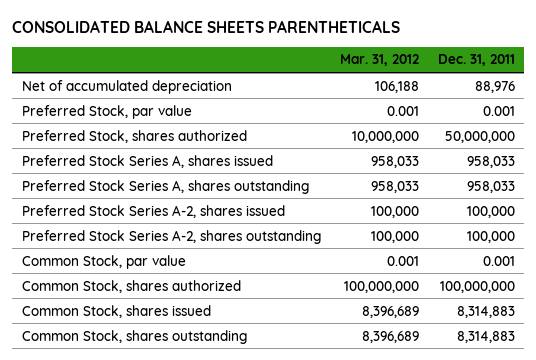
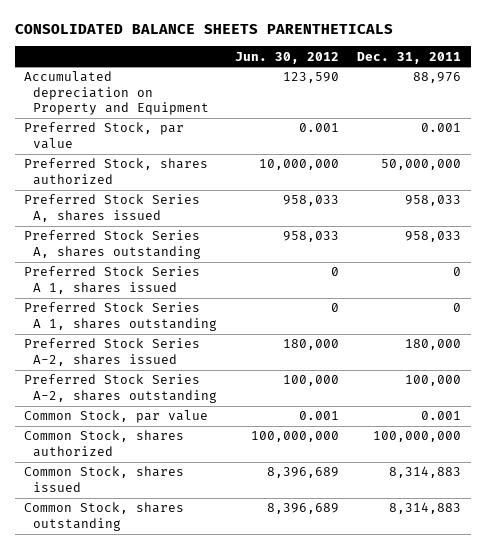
- | Mar. 31, 2012 | Dec. 31, 2011
+ | Jun. 30, 2012 | Dec. 31, 2011
- Net of accumulated depreciation | 106,188 | 88,976
+ Accumulated depreciation on Property and Equipment | 123,590 | 88,976
- Preferred Stock Series A-2, shares issued | 100,000 | 100,000
+ Preferred Stock Series A 1, shares issued | 0 | 0
+ Preferred Stock Series A 1, shares outstanding | 0 | 0
+ Preferred Stock Series A-2, shares issued | 180,000 | 180,000

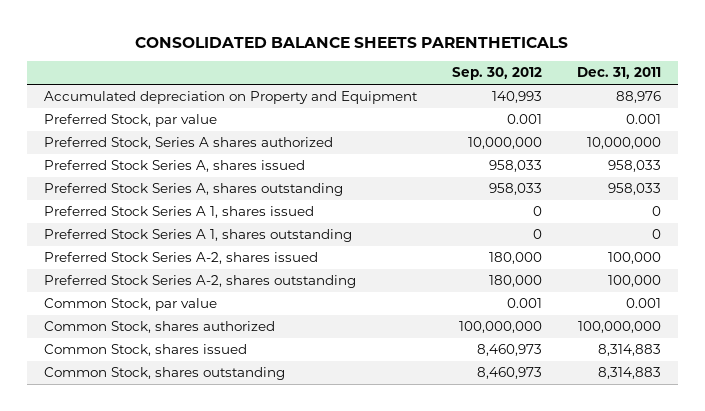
- | Jun. 30, 2012 | Dec. 31, 2011
+ | Sep. 30, 2012 | Dec. 31, 2011
- Preferred Stock, shares authorized | 10,000,000 | 50,000,000
+ Preferred Stock, Series A shares authorized | 10,000,000 | 10,000,000
- Preferred Stock Series A-2, shares issued | 180,000 | 180,000
+ Preferred Stock Series A-2, shares issued | 180,000 | 100,000

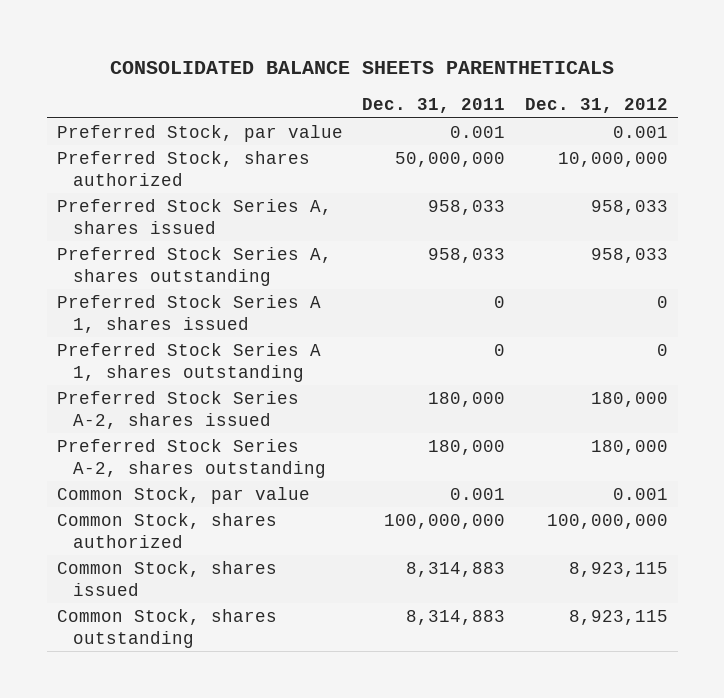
- | Sep. 30, 2012 | Dec. 31, 2011
+ | Dec. 31, 2011 | Dec. 31, 2012
- Accumulated depreciation on Property and Equipment | 140,993 | 88,976
- Preferred Stock, Series A shares authorized | 10,000,000 | 10,000,000
+ Preferred Stock, shares authorized | 50,000,000 | 10,000,000
- Preferred Stock Series A-2, shares issued | 180,000 | 100,000
- Preferred Stock Series A-2, shares outstanding | 180,000 | 100,000
+ Preferred Stock Series A-2, shares issued | 180,000 | 180,000
+ Preferred Stock Series A-2, shares outstanding | 180,000 | 180,000

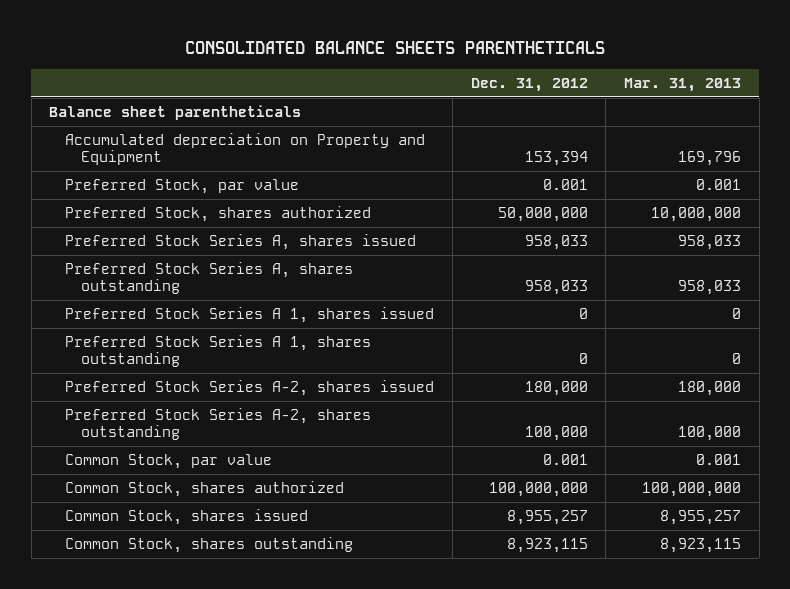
- | Dec. 31, 2011 | Dec. 31, 2012
+ | Dec. 31, 2012 | Mar. 31, 2013
+ Balance sheet parentheticals
+ Accumulated depreciation on Property and Equipment | 153,394 | 169,796
- Preferred Stock, shares authorized | 50,000,000 | 10,000,000
+ Preferred Stock, shares authorized | 50,000,000 | 10,000,000
- Preferred Stock Series A-2, shares outstanding | 180,000 | 180,000
+ Preferred Stock Series A-2, shares outstanding | 100,000 | 100,000
- Common Stock, shares issued | 8,314,883 | 8,923,115
+ Common Stock, shares issued | 8,955,257 | 8,955,257

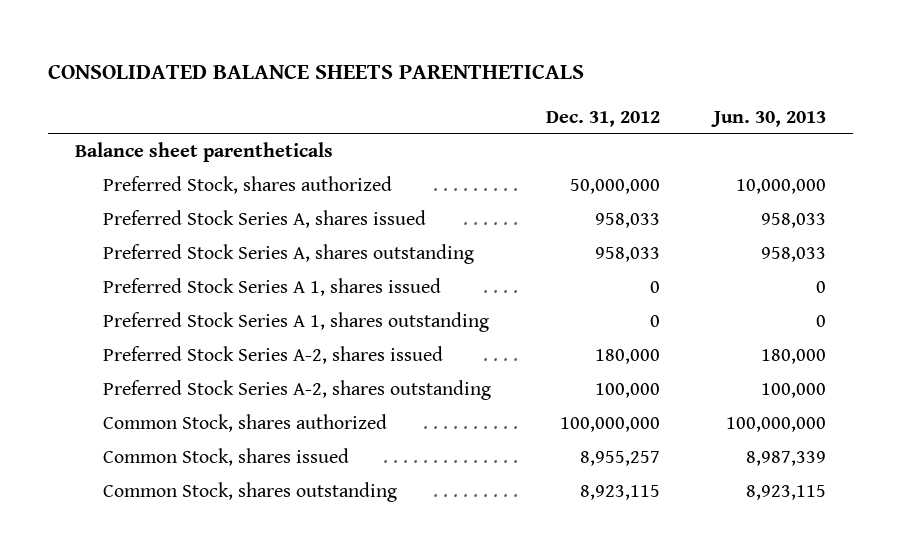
- | Dec. 31, 2012 | Mar. 31, 2013
+ | Dec. 31, 2012 | Jun. 30, 2013
- Accumulated depreciation on Property and Equipment | 153,394 | 169,796
- Preferred Stock, par value | 0.001 | 0.001
- Common Stock, par value | 0.001 | 0.001

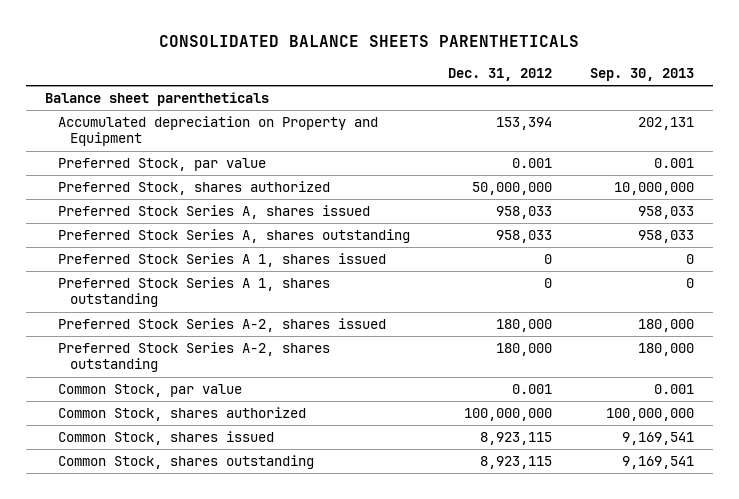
- | Dec. 31, 2012 | Jun. 30, 2013
+ | Dec. 31, 2012 | Sep. 30, 2013
+ Accumulated depreciation on Property and Equipment | 153,394 | 202,131
+ Preferred Stock, par value | 0.001 | 0.001
- Preferred Stock Series A-2, shares outstanding | 100,000 | 100,000
+ Preferred Stock Series A-2, shares outstanding | 180,000 | 180,000
+ Common Stock, par value | 0.001 | 0.001
- Common Stock, shares issued | 8,955,257 | 8,987,339
+ Common Stock, shares issued | 8,923,115 | 9,169,541

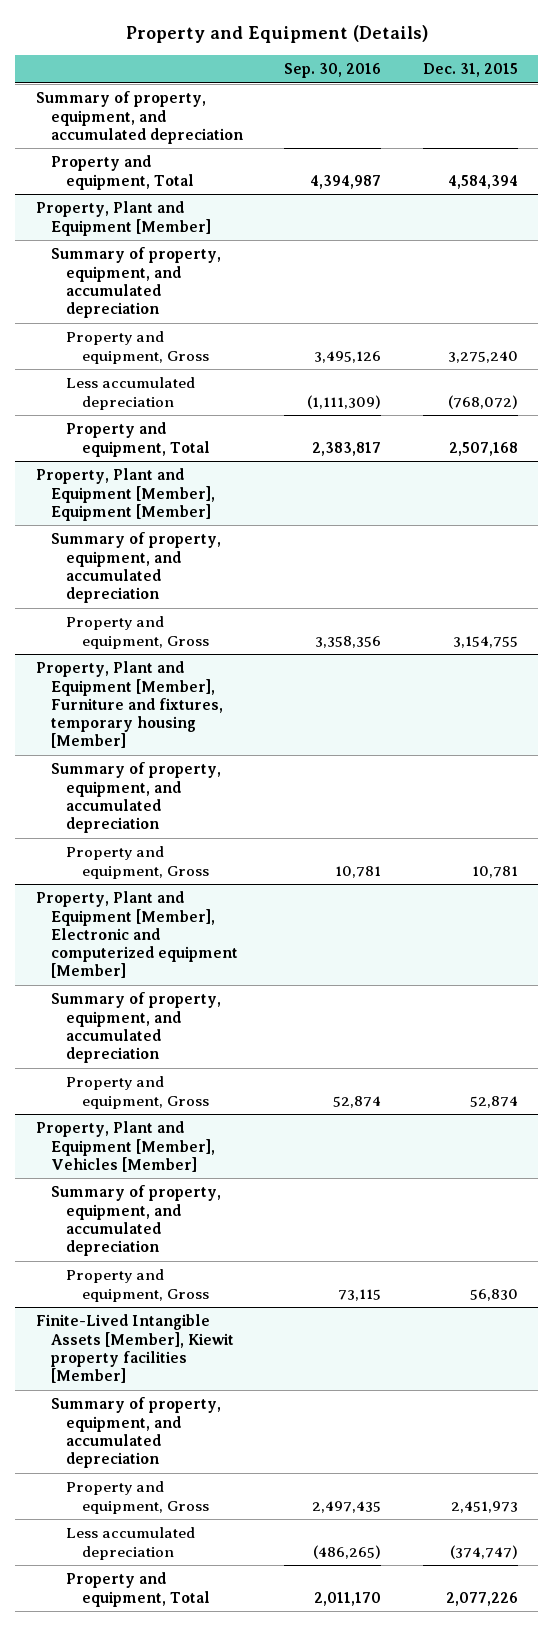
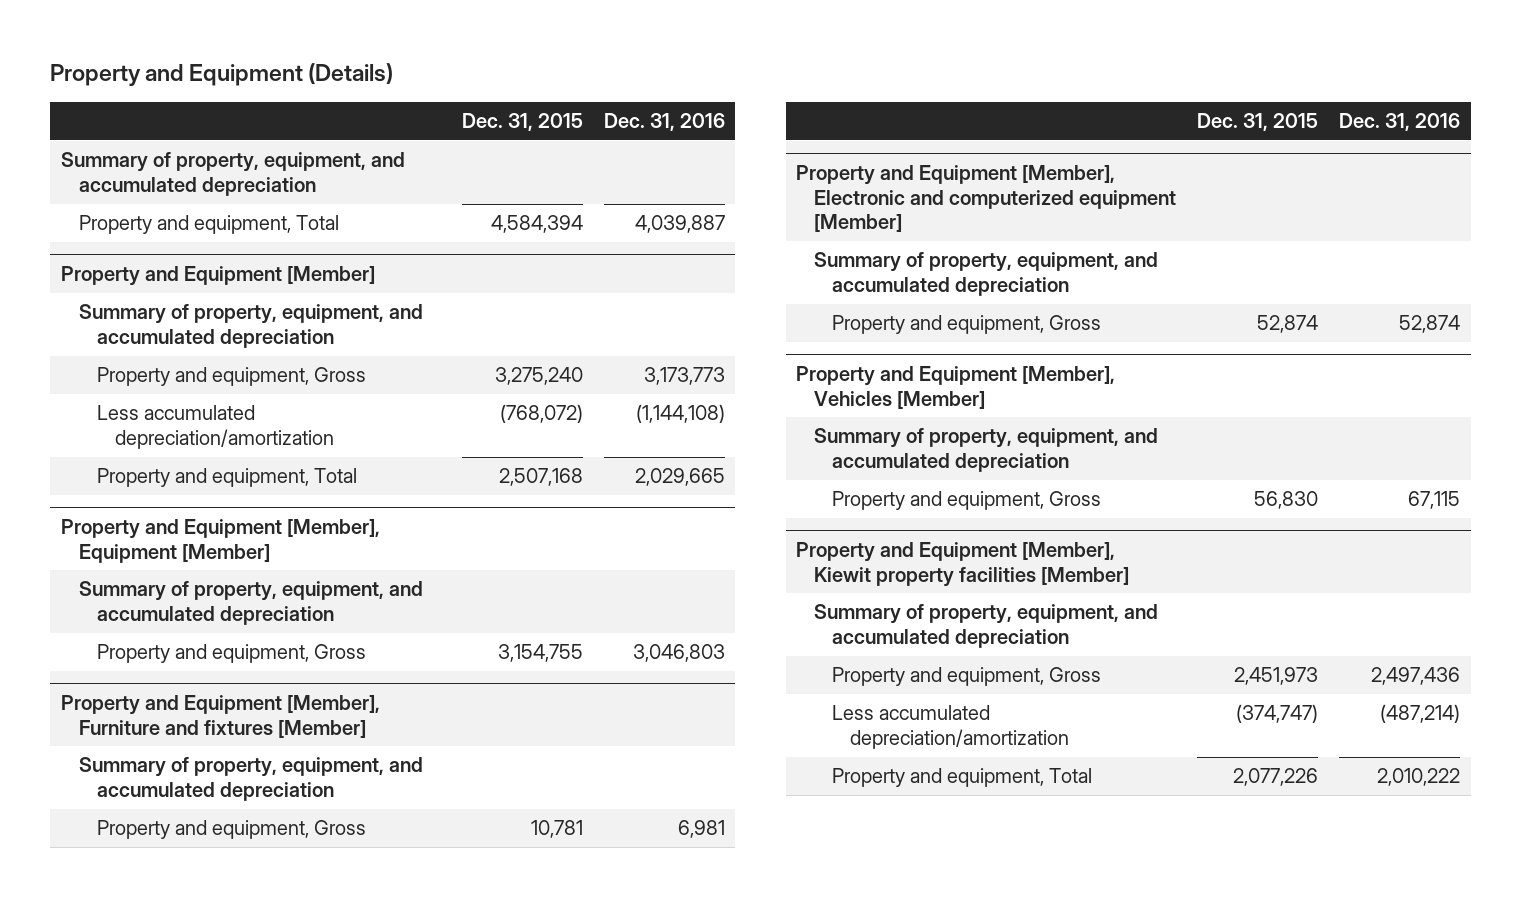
- | Sep. 30, 2016 | Dec. 31, 2015
+ | Dec. 31, 2015 | Dec. 31, 2016
- Property, Plant and Equipment [Member]
+ Property and Equipment [Member]
- Less accumulated depreciation | (1,111,309) | (768,072)
+ Less accumulated depreciation/amortization | (768,072) | (1,144,108)
- Property, Plant and Equipment [Member], Equipment [Member]
+ Property and Equipment [Member], Equipment [Member]
- Property, Plant and Equipment [Member], Furniture and fixtures, temporary housing [Member]
+ Property and Equipment [Member], Furniture and fixtures [Member]
- Property, Plant and Equipment [Member], Electronic and computerized equipment [Member]
+ Property and Equipment [Member], Electronic and computerized equipment [Member]
- Property, Plant and Equipment [Member], Vehicles [Member]
+ Property and Equipment [Member], Vehicles [Member]
- Finite-Lived Intangible Assets [Member], Kiewit property facilities [Member]
+ Property and Equipment [Member], Kiewit property facilities [Member]
- Less accumulated depreciation | (486,265) | (374,747)
+ Less accumulated depreciation/amortization | (374,747) | (487,214)

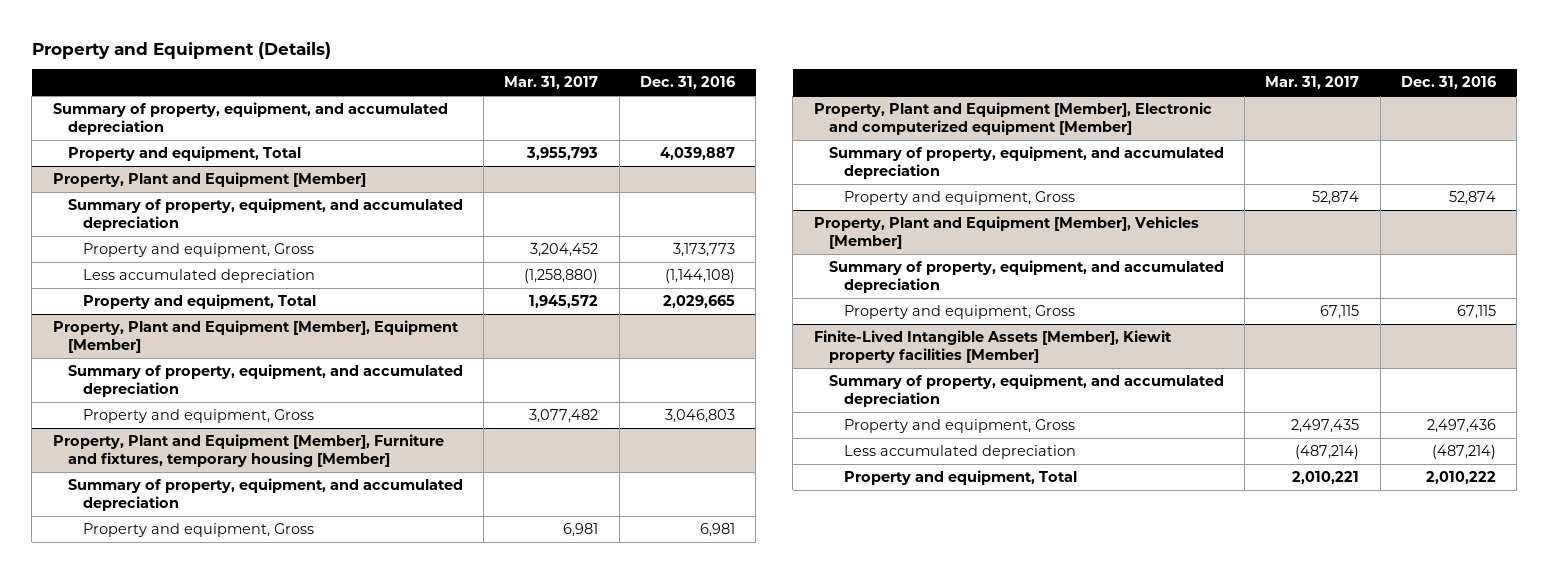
- | Dec. 31, 2015 | Dec. 31, 2016
+ | Mar. 31, 2017 | Dec. 31, 2016
- Property and Equipment [Member]
+ Property, Plant and Equipment [Member]
- Less accumulated depreciation/amortization | (768,072) | (1,144,108)
+ Less accumulated depreciation | (1,258,880) | (1,144,108)
- Property and Equipment [Member], Equipment [Member]
+ Property, Plant and Equipment [Member], Equipment [Member]
- Property and Equipment [Member], Furniture and fixtures [Member]
+ Property, Plant and Equipment [Member], Furniture and fixtures, temporary housing [Member]
- Property and Equipment [Member], Electronic and computerized equipment [Member]
+ Property, Plant and Equipment [Member], Electronic and computerized equipment [Member]
- Property and Equipment [Member], Vehicles [Member]
+ Property, Plant and Equipment [Member], Vehicles [Member]
- Property and Equipment [Member], Kiewit property facilities [Member]
+ Finite-Lived Intangible Assets [Member], Kiewit property facilities [Member]
- Less accumulated depreciation/amortization | (374,747) | (487,214)
+ Less accumulated depreciation | (487,214) | (487,214)

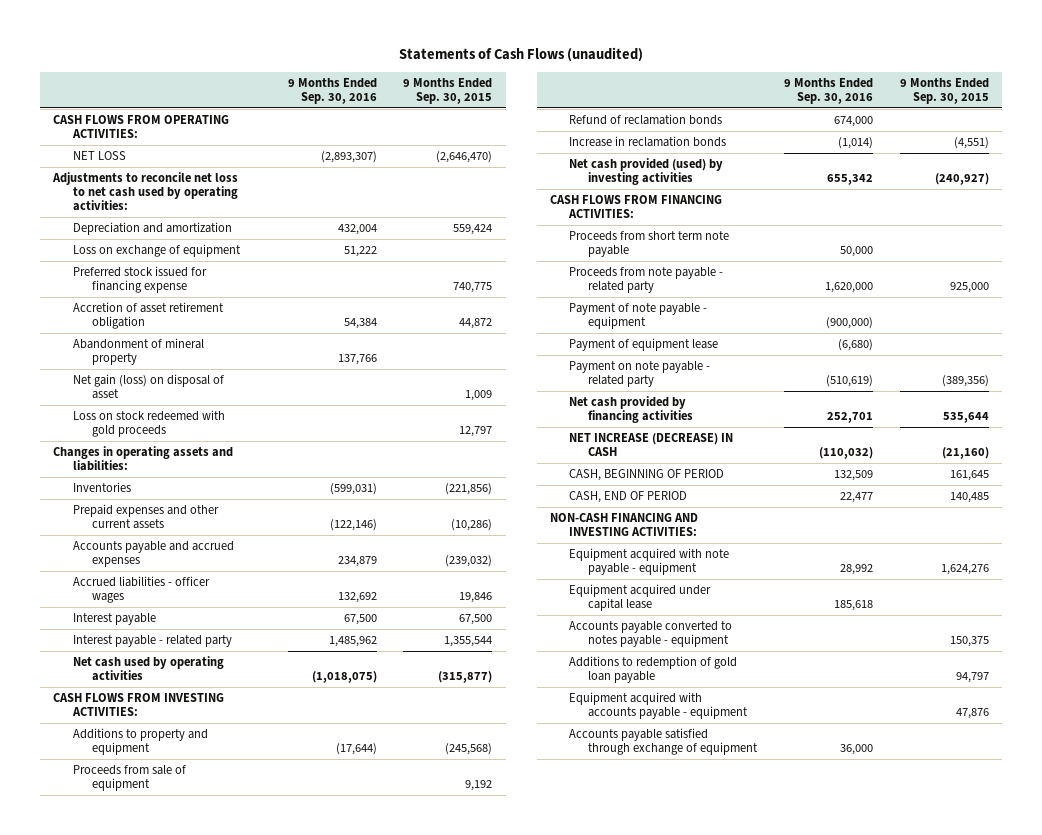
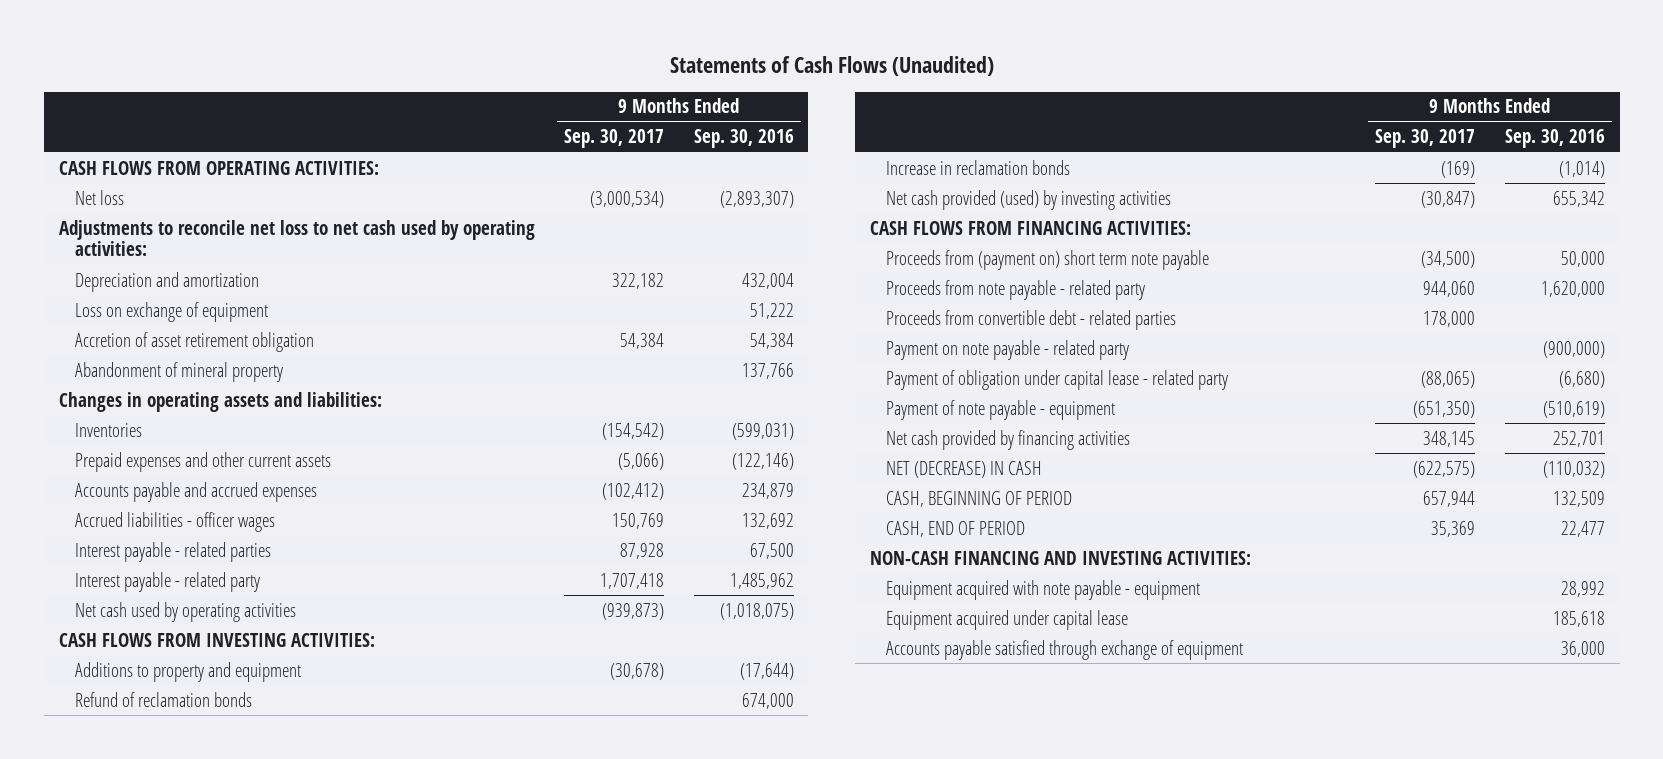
- Statements of Cash Flows (unaudited)
+ Statements of Cash Flows (Unaudited)
- | 9 Months Ended Sep. 30, 2016 | 9 Months Ended Sep. 30, 2015
+ | 9 Months Ended Sep. 30, 2017 | 9 Months Ended Sep. 30, 2016
- NET LOSS | (2,893,307) | (2,646,470)
+ Net loss | (3,000,534) | (2,893,307)
- Preferred stock issued for financing expense | | 740,775
- Net gain (loss) on disposal of asset | | 1,009
- Loss on stock redeemed with gold proceeds | | 12,797
- Interest payable | 67,500 | 67,500
+ Interest payable - related parties | 87,928 | 67,500
- Proceeds from sale of equipment | | 9,192
- Proceeds from short term note payable | 50,000 |
+ Proceeds from (payment on) short term note payable | (34,500) | 50,000
- Payment of note payable - equipment | (900,000) |
- Payment of equipment lease | (6,680) |
- Payment on note payable - related party | (510,619) | (389,356)
+ Proceeds from convertible debt - related parties | 178,000 |
+ Payment on note payable - related party | | (900,000)
+ Payment of obligation under capital lease - related party | (88,065) | (6,680)
+ Payment of note payable - equipment | (651,350) | (510,619)
- NET INCREASE (DECREASE) IN CASH | (110,032) | (21,160)
+ NET (DECREASE) IN CASH | (622,575) | (110,032)
- Accounts payable converted to notes payable - equipment | | 150,375
- Additions to redemption of gold loan payable | | 94,797
- Equipment acquired with accounts payable - equipment | | 47,876

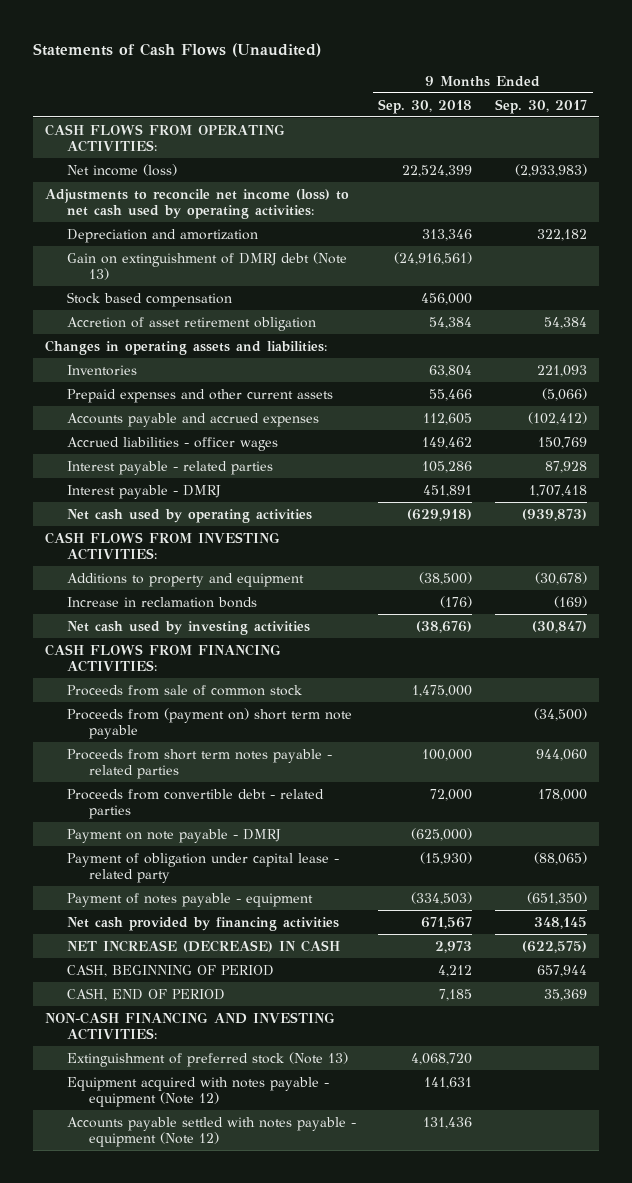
- | 9 Months Ended Sep. 30, 2017 | 9 Months Ended Sep. 30, 2016
+ | 9 Months Ended Sep. 30, 2018 | 9 Months Ended Sep. 30, 2017
- Net loss | (3,000,534) | (2,893,307)
- Adjustments to reconcile net loss to net cash used by operating activities:
+ Net income (loss) | 22,524,399 | (2,933,983)
+ Adjustments to reconcile net income (loss) to net cash used by operating activities:
- Loss on exchange of equipment | | 51,222
+ Gain on extinguishment of DMRJ debt (Note 13) | (24,916,561) |
+ Stock based compensation | 456,000 |
- Abandonment of mineral property | | 137,766
- Inventories | (154,542) | (599,031)
+ Inventories | 63,804 | 221,093
- Interest payable - related party | 1,707,418 | 1,485,962
+ Interest payable - DMRJ | 451,891 | 1,707,418
- Refund of reclamation bonds | | 674,000
- Net cash provided (used) by investing activities | (30,847) | 655,342
+ Net cash used by investing activities | (38,676) | (30,847)
+ Proceeds from sale of common stock | 1,475,000 |
- Proceeds from note payable - related party | 944,060 | 1,620,000
+ Proceeds from short term notes payable - related parties | 100,000 | 944,060
- Payment on note payable - related party | | (900,000)
+ Payment on note payable - DMRJ | (625,000) |
- Payment of note payable - equipment | (651,350) | (510,619)
+ Payment of notes payable - equipment | (334,503) | (651,350)
- NET (DECREASE) IN CASH | (622,575) | (110,032)
+ NET INCREASE (DECREASE) IN CASH | 2,973 | (622,575)
- Equipment acquired with note payable - equipment | | 28,992
- Equipment acquired under capital lease | | 185,618
- Accounts payable satisfied through exchange of equipment | | 36,000
+ Extinguishment of preferred stock (Note 13) | 4,068,720 |
+ Equipment acquired with notes payable - equipment (Note 12) | 141,631 |
+ Accounts payable settled with notes payable - equipment (Note 12) | 131,436 |

